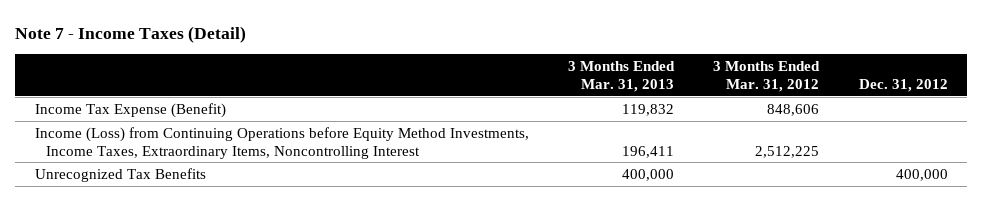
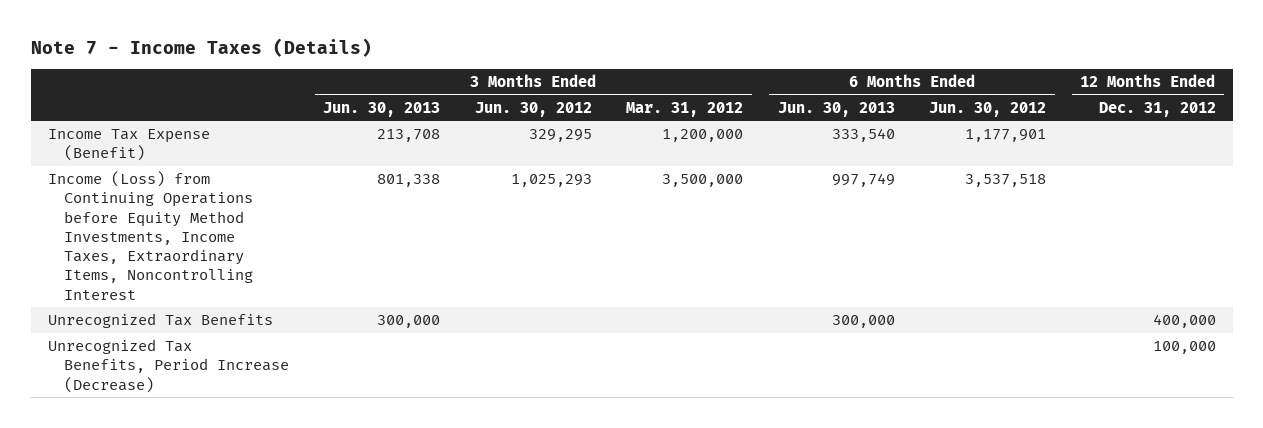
- Note 7 - Income Taxes (Detail)
+ Note 7 - Income Taxes (Details)
- | 3 Months Ended Mar. 31, 2013 | 3 Months Ended Mar. 31, 2012 | Dec. 31, 2012
+ | 3 Months Ended Jun. 30, 2013 | 3 Months Ended Jun. 30, 2012 | 3 Months Ended Mar. 31, 2012 | 6 Months Ended Jun. 30, 2013 | 6 Months Ended Jun. 30, 2012 | 12 Months Ended Dec. 31, 2012
- Income Tax Expense (Benefit) | 119,832 | 848,606 |
- Income (Loss) from Continuing Operations before Equity Method Investments, Income Taxes, Extraordinary Items, Noncontrolling Interest | 196,411 | 2,512,225 |
+ Income Tax Expense (Benefit) | 213,708 | 329,295 | 1,200,000 | 333,540 | 1,177,901 |
+ Income (Loss) from Continuing Operations before Equity Method Investments, Income Taxes, Extraordinary Items, Noncontrolling Interest | 801,338 | 1,025,293 | 3,500,000 | 997,749 | 3,537,518 |
+ Unrecognized Tax Benefits, Period Increase (Decrease) | | | | | | 100,000

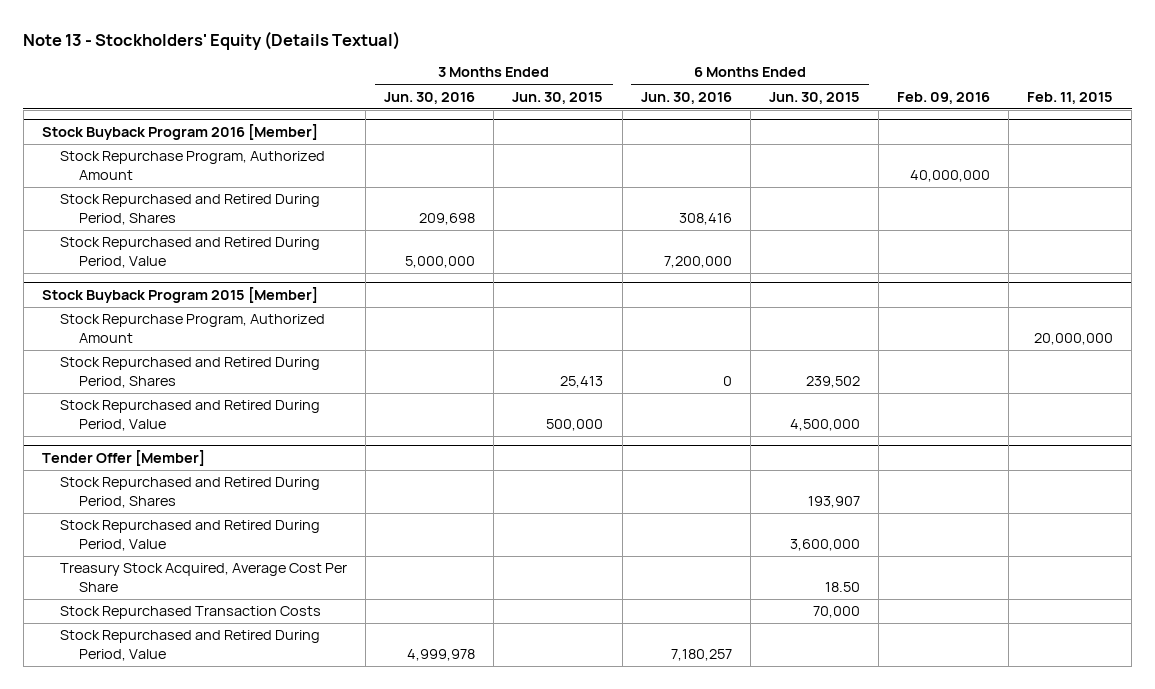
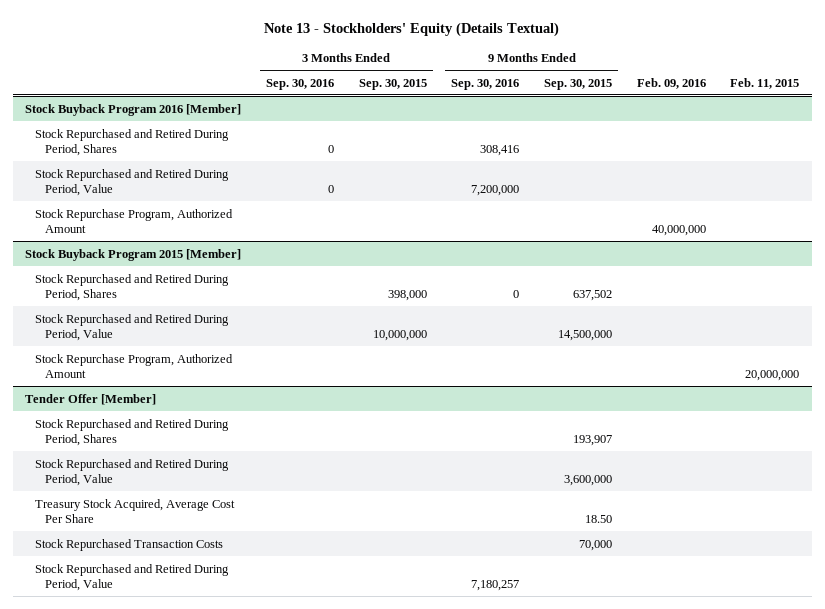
- | 3 Months Ended Jun. 30, 2016 | 3 Months Ended Jun. 30, 2015 | 6 Months Ended Jun. 30, 2016 | 6 Months Ended Jun. 30, 2015 | Feb. 09, 2016 | Feb. 11, 2015
+ | 3 Months Ended Sep. 30, 2016 | 3 Months Ended Sep. 30, 2015 | 9 Months Ended Sep. 30, 2016 | 9 Months Ended Sep. 30, 2015 | Feb. 09, 2016 | Feb. 11, 2015
@ Stock Buyback Program 2016 [Member]
moved down: Stock Repurchase Program, Authorized Amount | | | | | 40,000,000 |
@ Stock Buyback Program 2015 [Member]
moved down: Stock Repurchase Program, Authorized Amount | | | | | | 20,000,000

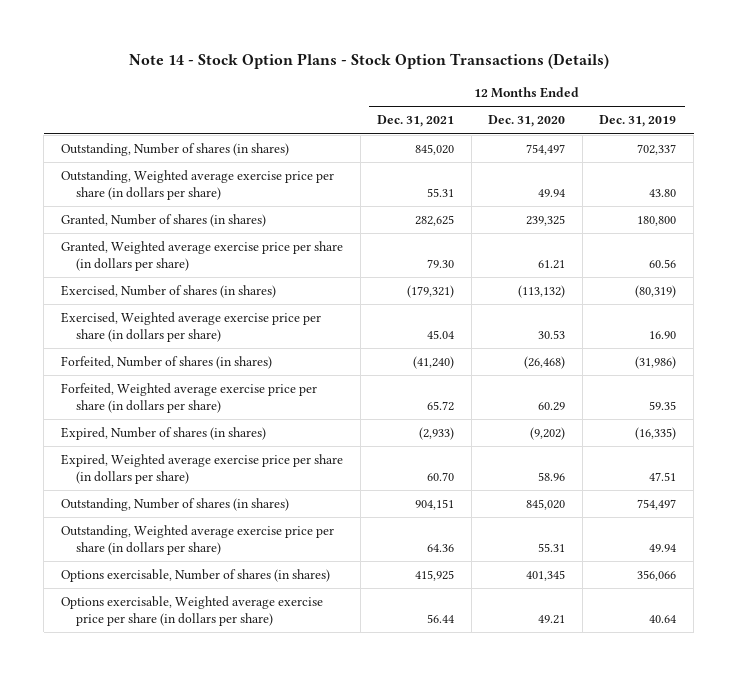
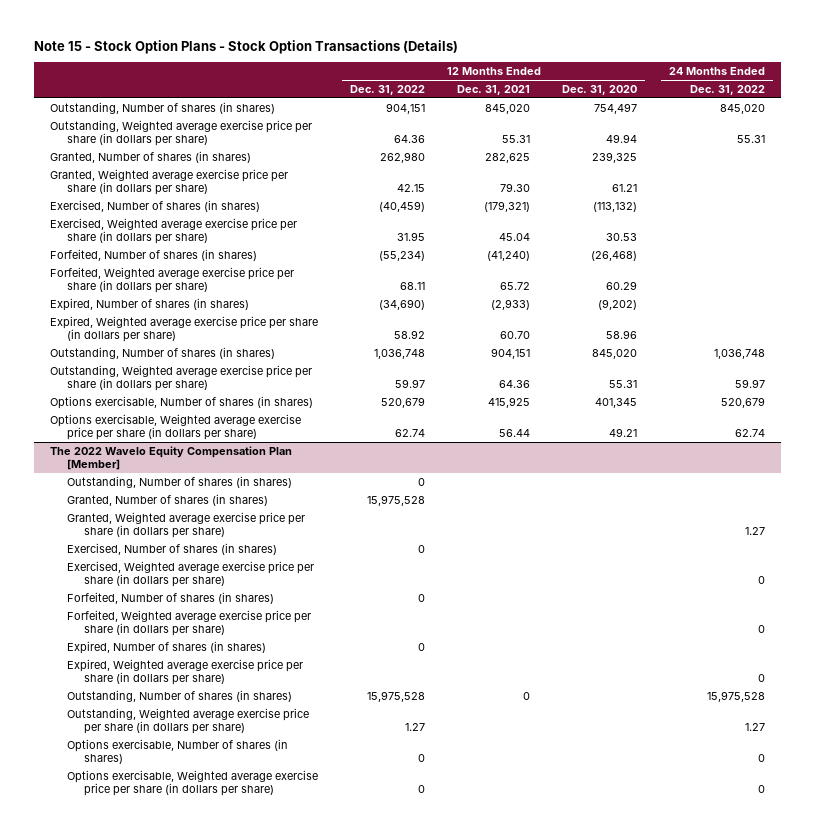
- Note 14 - Stock Option Plans - Stock Option Transactions (Details)
+ Note 15 - Stock Option Plans - Stock Option Transactions (Details)
- | 12 Months Ended Dec. 31, 2021 | 12 Months Ended Dec. 31, 2020 | 12 Months Ended Dec. 31, 2019
+ | 12 Months Ended Dec. 31, 2022 | 12 Months Ended Dec. 31, 2021 | 12 Months Ended Dec. 31, 2020 | 24 Months Ended Dec. 31, 2022
+ The 2022 Wavelo Equity Compensation Plan [Member]
+ Outstanding, Number of shares (in shares) | 0 | | |
+ Granted, Number of shares (in shares) | 15,975,528 | | |
+ Granted, Weighted average exercise price per share (in dollars per share) | | | | 1.27
+ Exercised, Number of shares (in shares) | 0 | | |
+ Exercised, Weighted average exercise price per share (in dollars per share) | | | | 0
+ Forfeited, Number of shares (in shares) | 0 | | |
+ Forfeited, Weighted average exercise price per share (in dollars per share) | | | | 0
+ Expired, Number of shares (in shares) | 0 | | |
+ Expired, Weighted average exercise price per share (in dollars per share) | | | | 0
+ Outstanding, Number of shares (in shares) | 15,975,528 | 0 | | 15,975,528
+ Outstanding, Weighted average exercise price per share (in dollars per share) | 1.27 | | | 1.27
+ Options exercisable, Number of shares (in shares) | 0 | | | 0
+ Options exercisable, Weighted average exercise price per share (in dollars per share) | 0 | | | 0

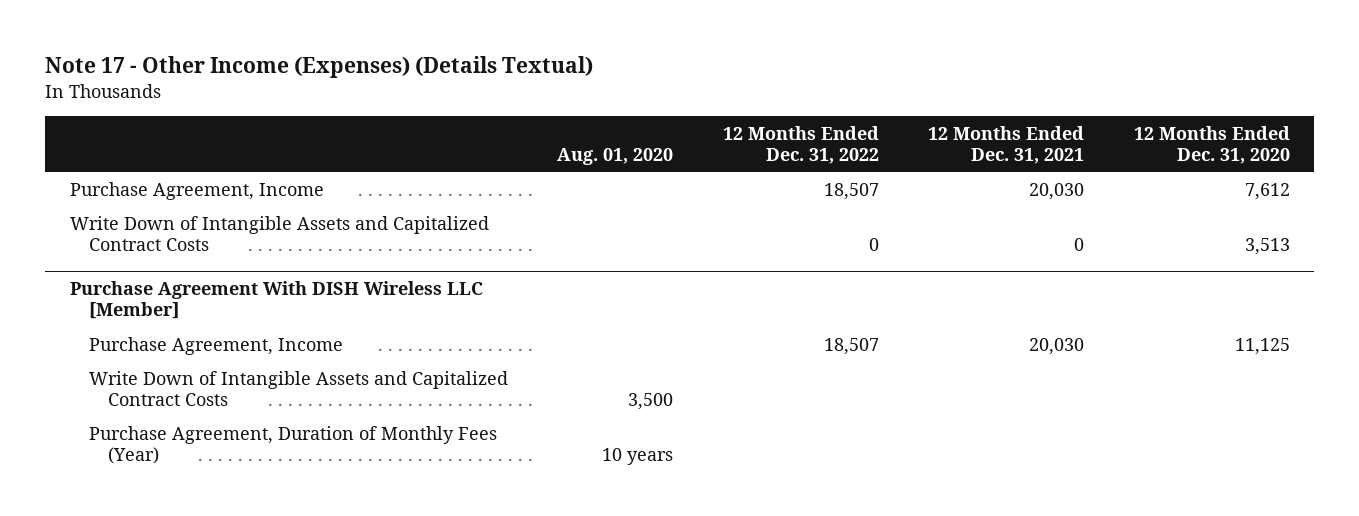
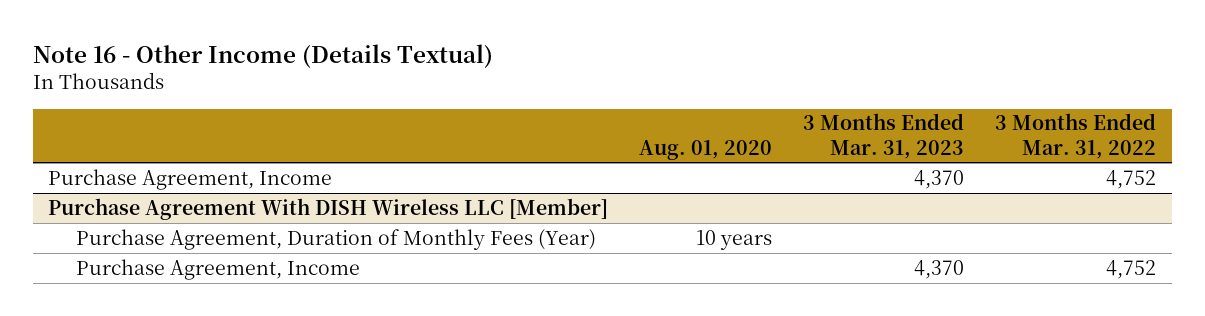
- Note 17 - Other Income (Expenses) (Details Textual)
+ Note 16 - Other Income (Details Textual)
- | Aug. 01, 2020 | 12 Months Ended Dec. 31, 2022 | 12 Months Ended Dec. 31, 2021 | 12 Months Ended Dec. 31, 2020
+ | Aug. 01, 2020 | 3 Months Ended Mar. 31, 2023 | 3 Months Ended Mar. 31, 2022
- Write Down of Intangible Assets and Capitalized Contract Costs | | 0 | 0 | 3,513
@ Purchase Agreement With DISH Wireless LLC [Member]
- Write Down of Intangible Assets and Capitalized Contract Costs | 3,500 | | |
moved down: Purchase Agreement, Income | | 4,370 | 4,752

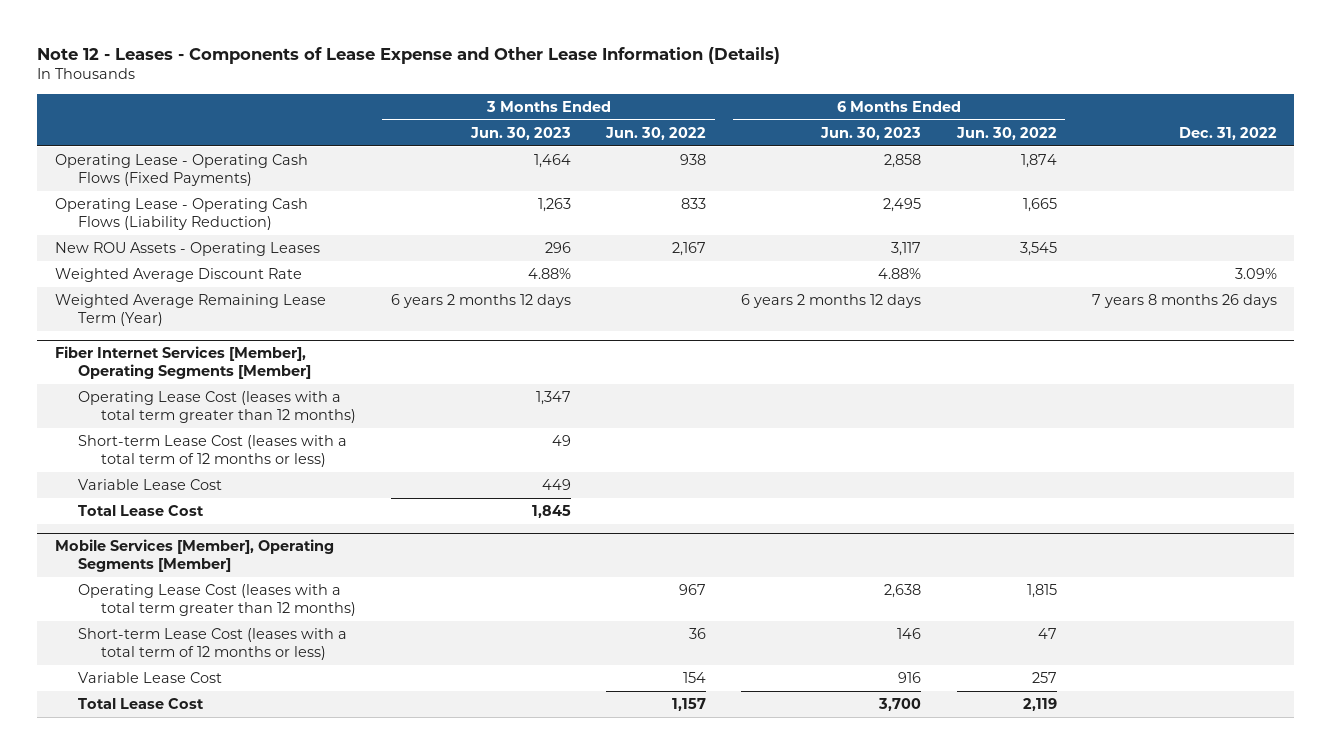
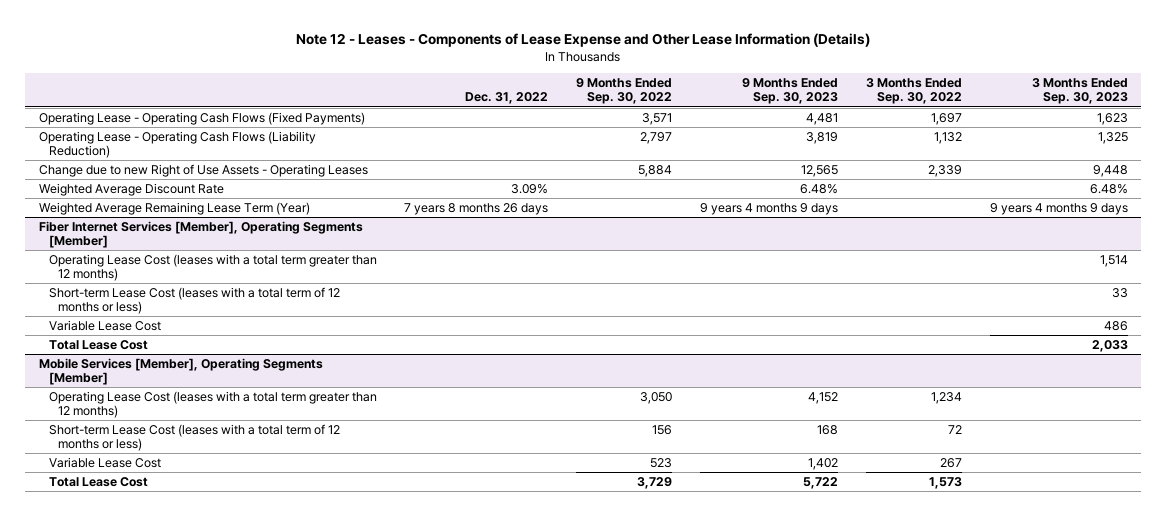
- | 3 Months Ended Jun. 30, 2023 | 3 Months Ended Jun. 30, 2022 | 6 Months Ended Jun. 30, 2023 | 6 Months Ended Jun. 30, 2022 | Dec. 31, 2022
+ | Dec. 31, 2022 | 9 Months Ended Sep. 30, 2022 | 9 Months Ended Sep. 30, 2023 | 3 Months Ended Sep. 30, 2022 | 3 Months Ended Sep. 30, 2023
- New ROU Assets - Operating Leases | 296 | 2,167 | 3,117 | 3,545 |
+ Change due to new Right of Use Assets - Operating Leases | | 5,884 | 12,565 | 2,339 | 9,448

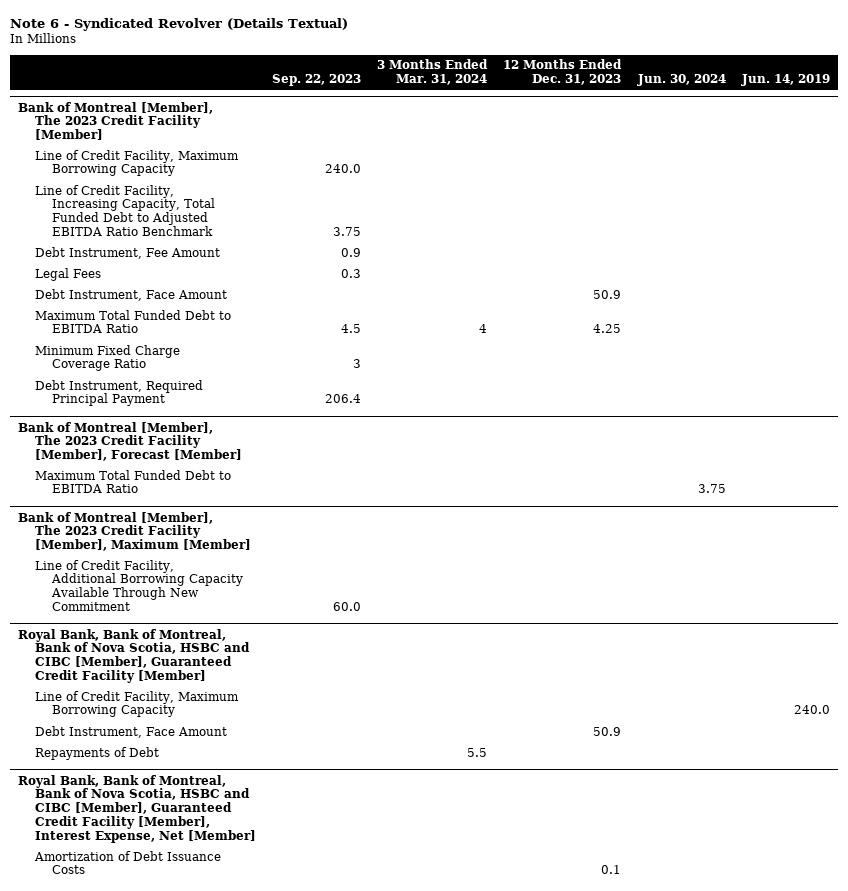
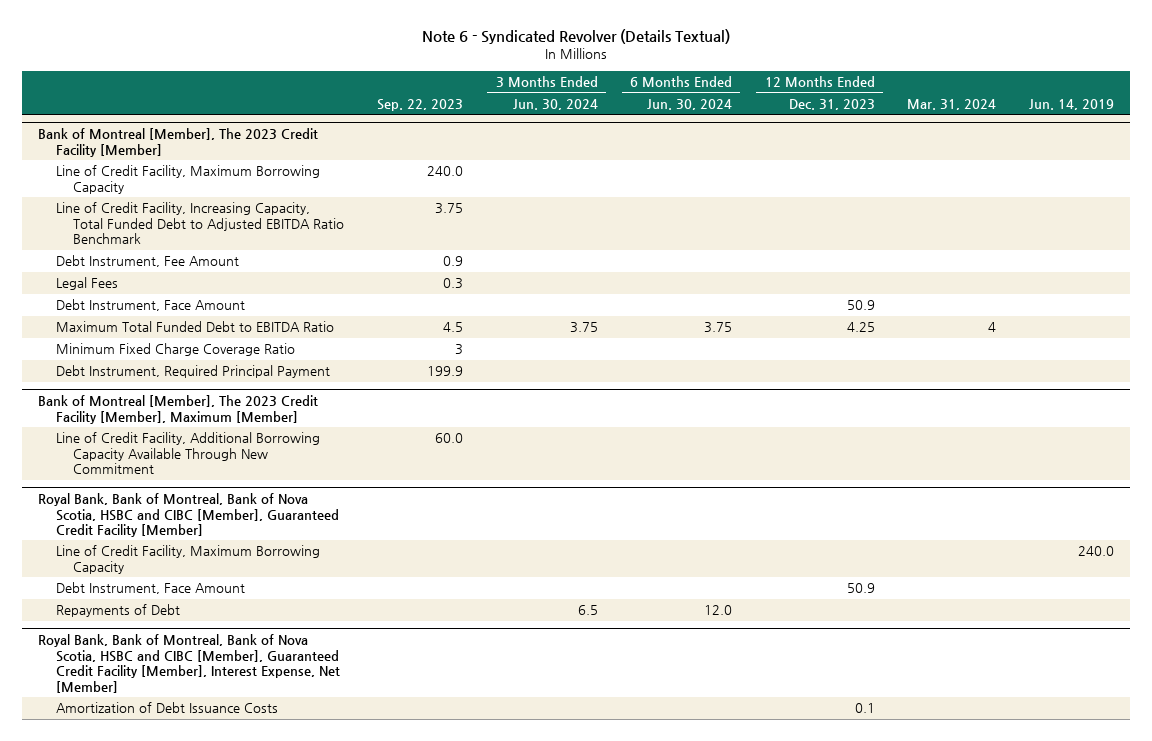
- | Sep. 22, 2023 | 3 Months Ended Mar. 31, 2024 | 12 Months Ended Dec. 31, 2023 | Jun. 30, 2024 | Jun. 14, 2019
+ | Sep. 22, 2023 | 3 Months Ended Jun. 30, 2024 | 6 Months Ended Jun. 30, 2024 | 12 Months Ended Dec. 31, 2023 | Mar. 31, 2024 | Jun. 14, 2019
@ Bank of Montreal [Member], The 2023 Credit Facility [Member]
- Debt Instrument, Required Principal Payment | 206.4 | | | |
- Bank of Montreal [Member], The 2023 Credit Facility [Member], Forecast [Member]
- Maximum Total Funded Debt to EBITDA Ratio | | | | 3.75 |
@ Bank of Montreal [Member], The 2023 Credit Facility [Member]
+ Debt Instrument, Required Principal Payment | 199.9 | | | | |

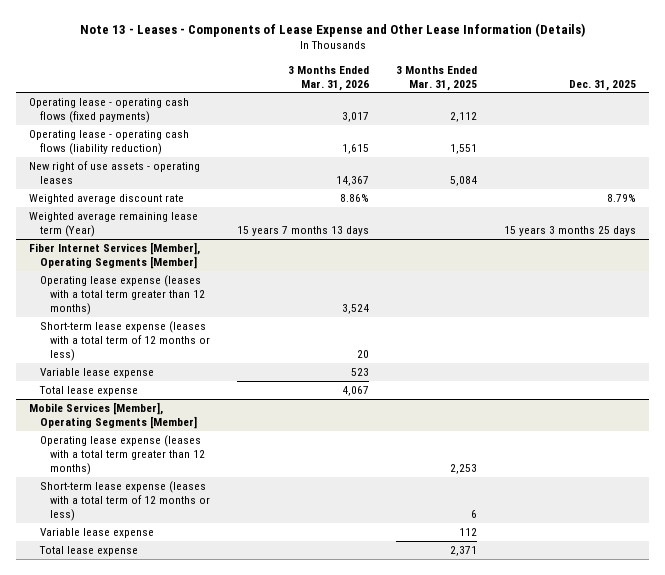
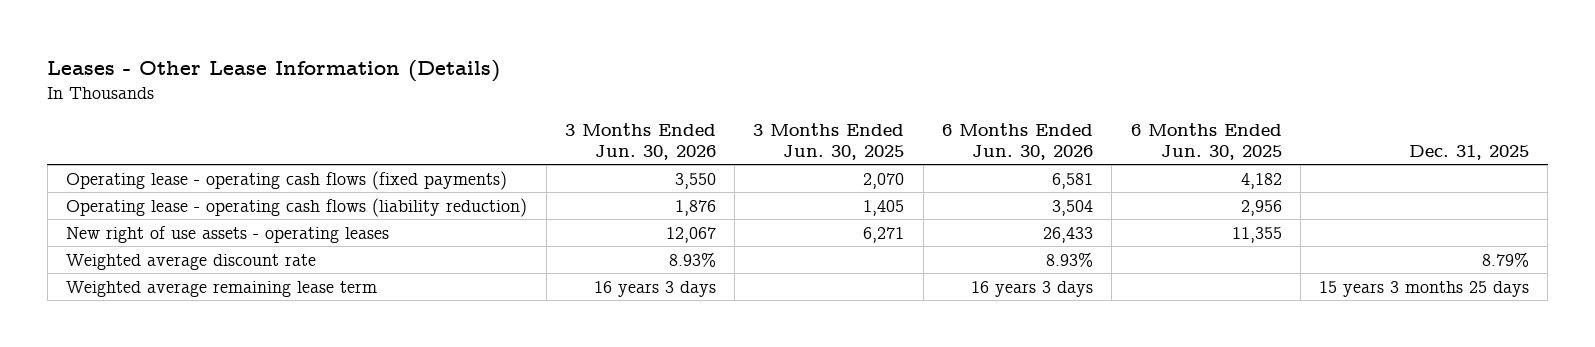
- Note 13 - Leases - Components of Lease Expense and Other Lease Information (Details)
+ Leases - Other Lease Information (Details)
- | 3 Months Ended Mar. 31, 2026 | 3 Months Ended Mar. 31, 2025 | Dec. 31, 2025
+ | 3 Months Ended Jun. 30, 2026 | 3 Months Ended Jun. 30, 2025 | 6 Months Ended Jun. 30, 2026 | 6 Months Ended Jun. 30, 2025 | Dec. 31, 2025
- Weighted average remaining lease term (Year) | 15 years 7 months 13 days | | 15 years 3 months 25 days
- Fiber Internet Services [Member], Operating Segments [Member]
- Operating lease expense (leases with a total term greater than 12 months) | 3,524 | |
- Short-term lease expense (leases with a total term of 12 months or less) | 20 | |
- Variable lease expense | 523 | |
- Total lease expense | 4,067 | |
- Mobile Services [Member], Operating Segments [Member]
- Operating lease expense (leases with a total term greater than 12 months) | | 2,253 |
- Short-term lease expense (leases with a total term of 12 months or less) | | 6 |
- Variable lease expense | | 112 |
- Total lease expense | | 2,371 |
+ Weighted average remaining lease term | 16 years 3 days | | 16 years 3 days | | 15 years 3 months 25 days

